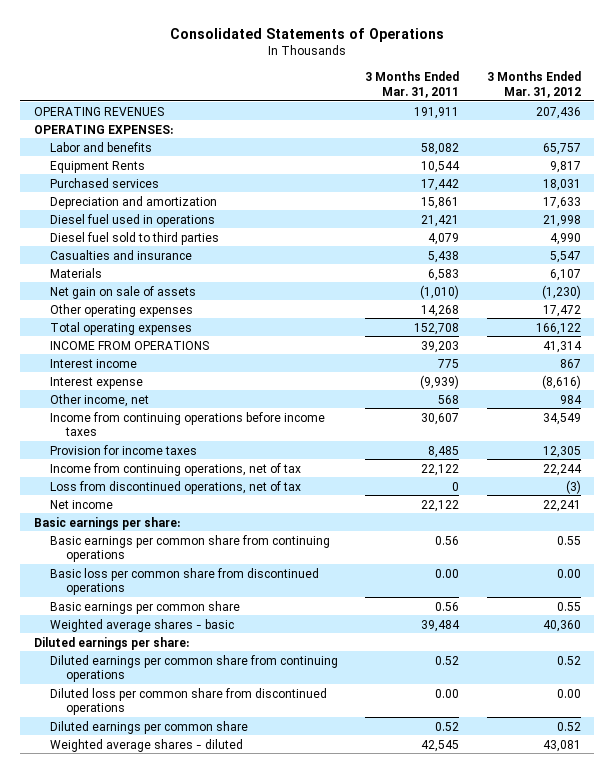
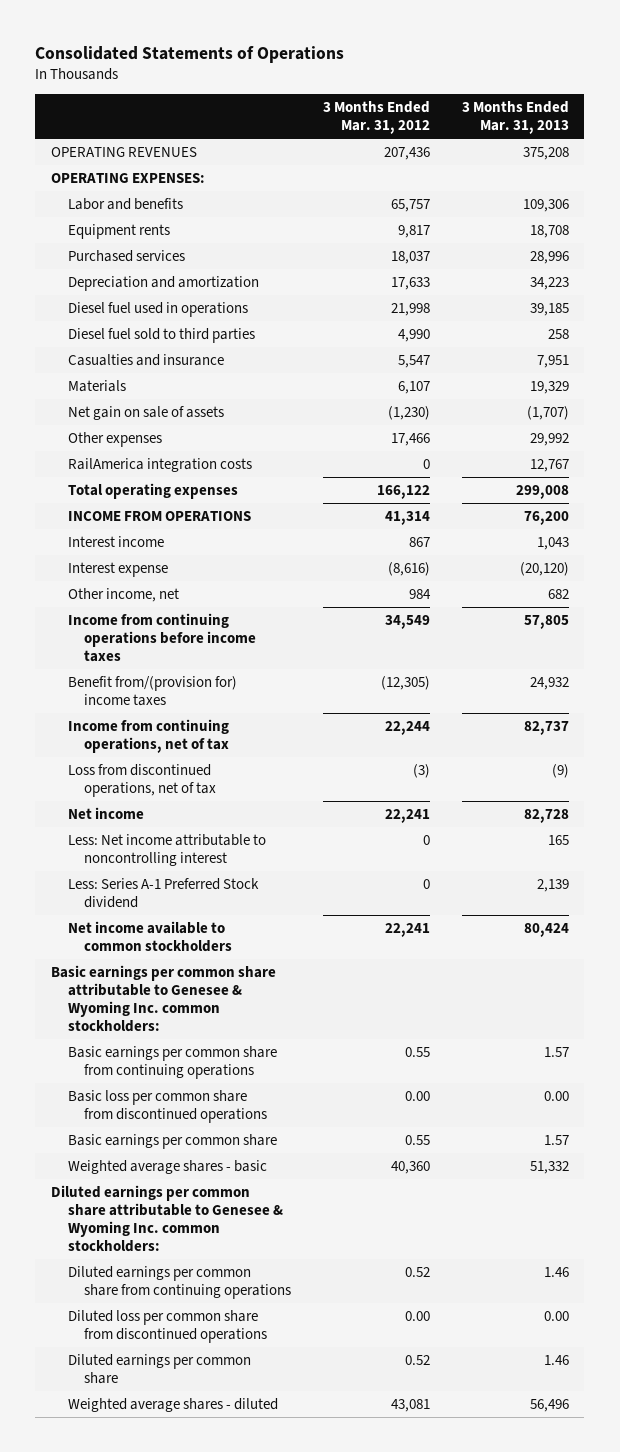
- | 3 Months Ended Mar. 31, 2011 | 3 Months Ended Mar. 31, 2012
+ | 3 Months Ended Mar. 31, 2012 | 3 Months Ended Mar. 31, 2013
- Equipment Rents | 10,544 | 9,817
- Purchased services | 17,442 | 18,031
+ Equipment rents | 9,817 | 18,708
+ Purchased services | 18,037 | 28,996
- Other operating expenses | 14,268 | 17,472
+ Other expenses | 17,466 | 29,992
+ RailAmerica integration costs | 0 | 12,767
- Provision for income taxes | 8,485 | 12,305
+ Benefit from/(provision for) income taxes | (12,305) | 24,932
- Basic earnings per share:
+ Less: Net income attributable to noncontrolling interest | 0 | 165
+ Less: Series A-1 Preferred Stock dividend | 0 | 2,139
+ Net income available to common stockholders | 22,241 | 80,424
+ Basic earnings per common share attributable to Genesee & Wyoming Inc. common stockholders:
- Diluted earnings per share:
+ Diluted earnings per common share attributable to Genesee & Wyoming Inc. common stockholders:

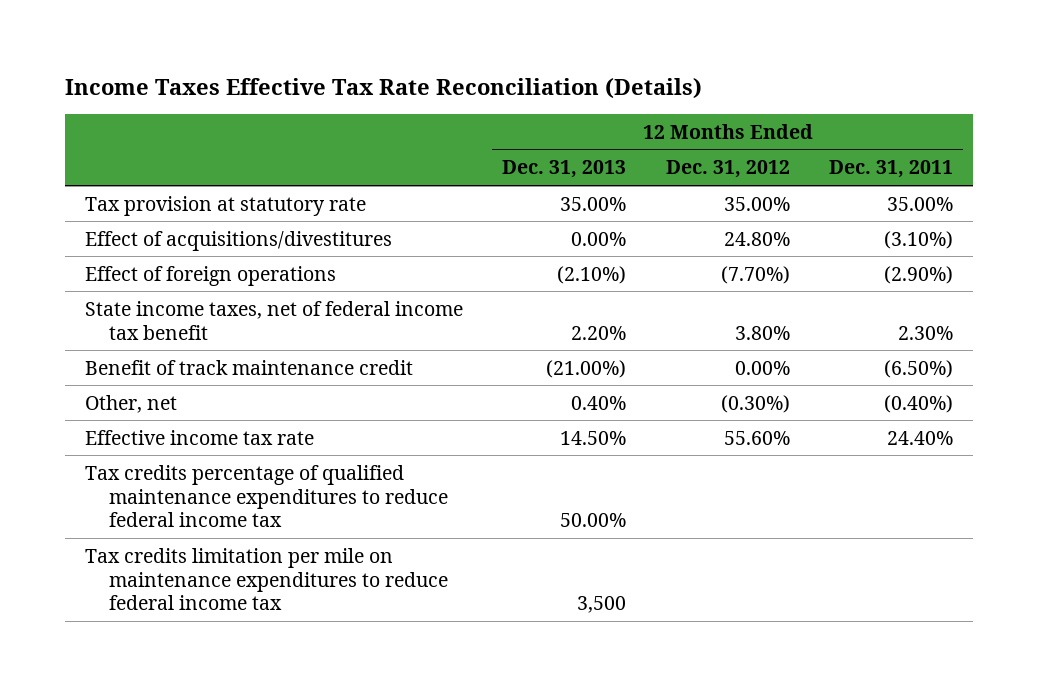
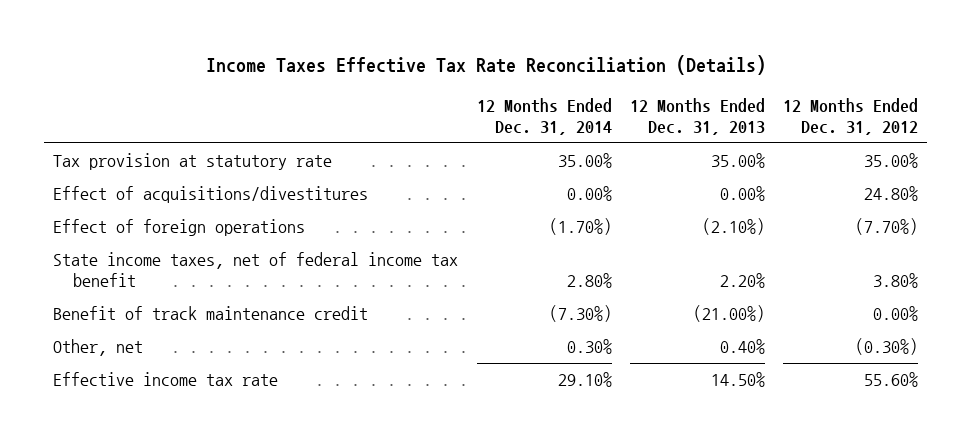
- | 12 Months Ended Dec. 31, 2013 | 12 Months Ended Dec. 31, 2012 | 12 Months Ended Dec. 31, 2011
+ | 12 Months Ended Dec. 31, 2014 | 12 Months Ended Dec. 31, 2013 | 12 Months Ended Dec. 31, 2012
- Tax credits percentage of qualified maintenance expenditures to reduce federal income tax | 50.00% | |
- Tax credits limitation per mile on maintenance expenditures to reduce federal income tax | 3,500 | |

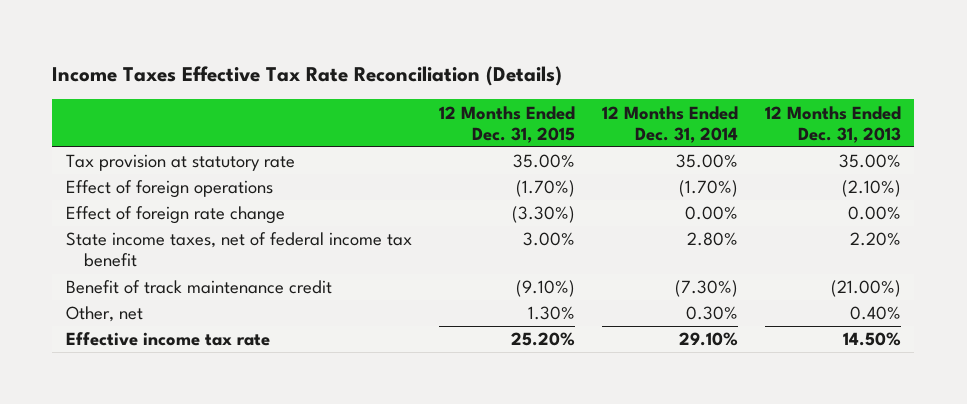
- | 12 Months Ended Dec. 31, 2014 | 12 Months Ended Dec. 31, 2013 | 12 Months Ended Dec. 31, 2012
+ | 12 Months Ended Dec. 31, 2015 | 12 Months Ended Dec. 31, 2014 | 12 Months Ended Dec. 31, 2013
- Effect of acquisitions/divestitures | 0.00% | 0.00% | 24.80%
+ Effect of foreign rate change | (3.30%) | 0.00% | 0.00%

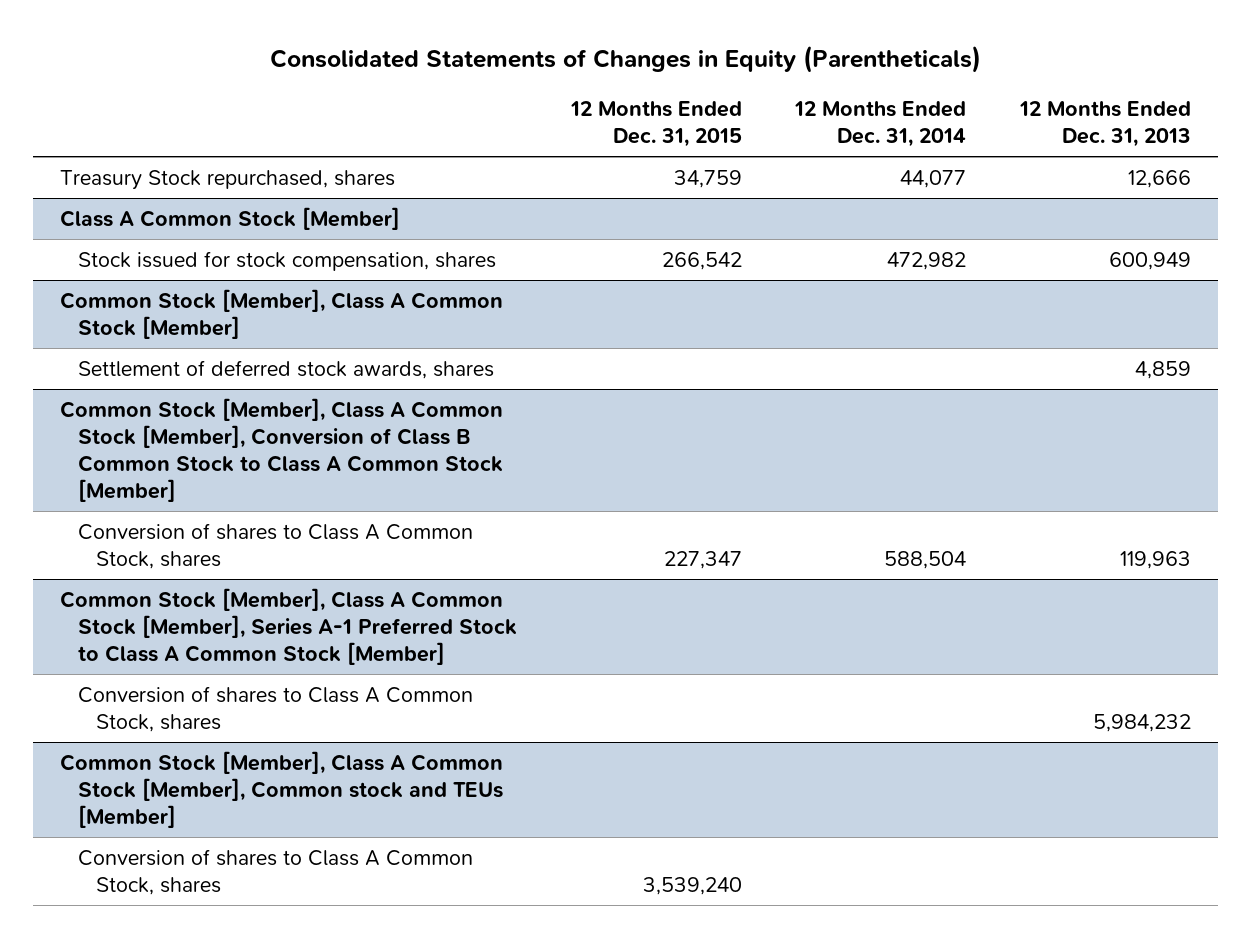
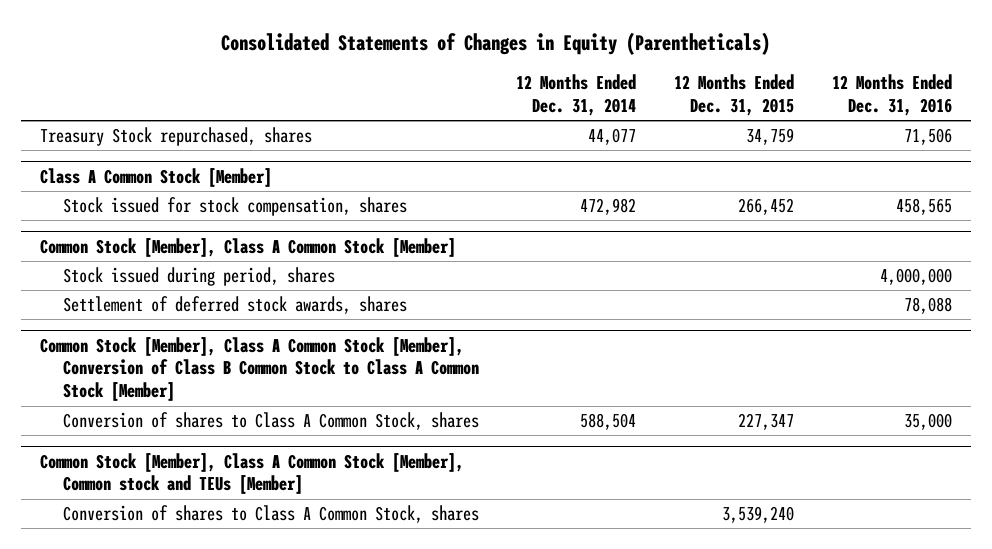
- | 12 Months Ended Dec. 31, 2015 | 12 Months Ended Dec. 31, 2014 | 12 Months Ended Dec. 31, 2013
+ | 12 Months Ended Dec. 31, 2014 | 12 Months Ended Dec. 31, 2015 | 12 Months Ended Dec. 31, 2016
@ Class A Common Stock [Member]
- Stock issued for stock compensation, shares | 266,542 | 472,982 | 600,949
+ Stock issued for stock compensation, shares | 472,982 | 266,452 | 458,565
@ Common Stock [Member], Class A Common Stock [Member]
+ Stock issued during period, shares | | | 4,000,000
- Common Stock [Member], Class A Common Stock [Member], Series A-1 Preferred Stock to Class A Common Stock [Member]
- Conversion of shares to Class A Common Stock, shares | | | 5,984,232

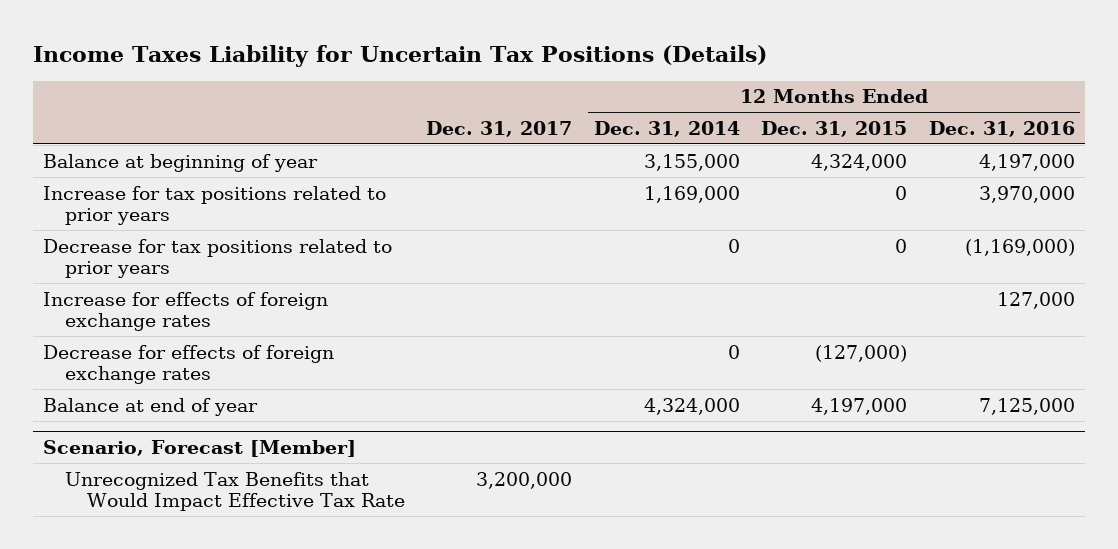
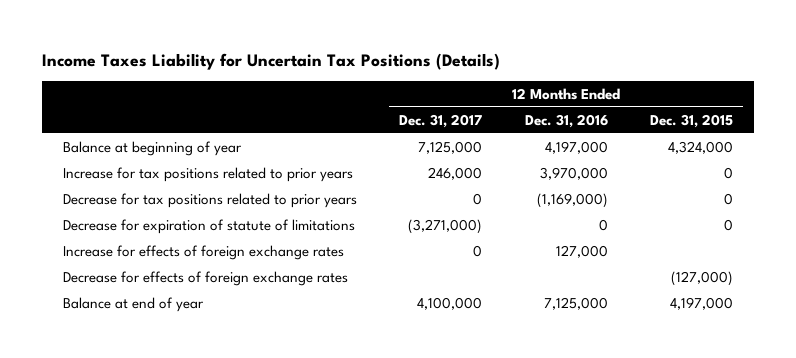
- | Dec. 31, 2017 | 12 Months Ended Dec. 31, 2014 | 12 Months Ended Dec. 31, 2015 | 12 Months Ended Dec. 31, 2016
+ | 12 Months Ended Dec. 31, 2017 | 12 Months Ended Dec. 31, 2016 | 12 Months Ended Dec. 31, 2015
+ Decrease for expiration of statute of limitations | (3,271,000) | 0 | 0
- Scenario, Forecast [Member]
- Unrecognized Tax Benefits that Would Impact Effective Tax Rate | 3,200,000 | | |

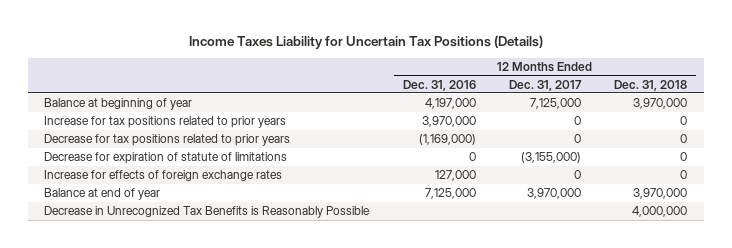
- | 12 Months Ended Dec. 31, 2017 | 12 Months Ended Dec. 31, 2016 | 12 Months Ended Dec. 31, 2015
+ | 12 Months Ended Dec. 31, 2016 | 12 Months Ended Dec. 31, 2017 | 12 Months Ended Dec. 31, 2018
- Increase for tax positions related to prior years | 246,000 | 3,970,000 | 0
+ Increase for tax positions related to prior years | 3,970,000 | 0 | 0
- Decrease for expiration of statute of limitations | (3,271,000) | 0 | 0
+ Decrease for expiration of statute of limitations | 0 | (3,155,000) | 0
- Decrease for effects of foreign exchange rates | | | (127,000)
- Balance at end of year | 4,100,000 | 7,125,000 | 4,197,000
+ Balance at end of year | 7,125,000 | 3,970,000 | 3,970,000
+ Decrease in Unrecognized Tax Benefits is Reasonably Possible | | | 4,000,000

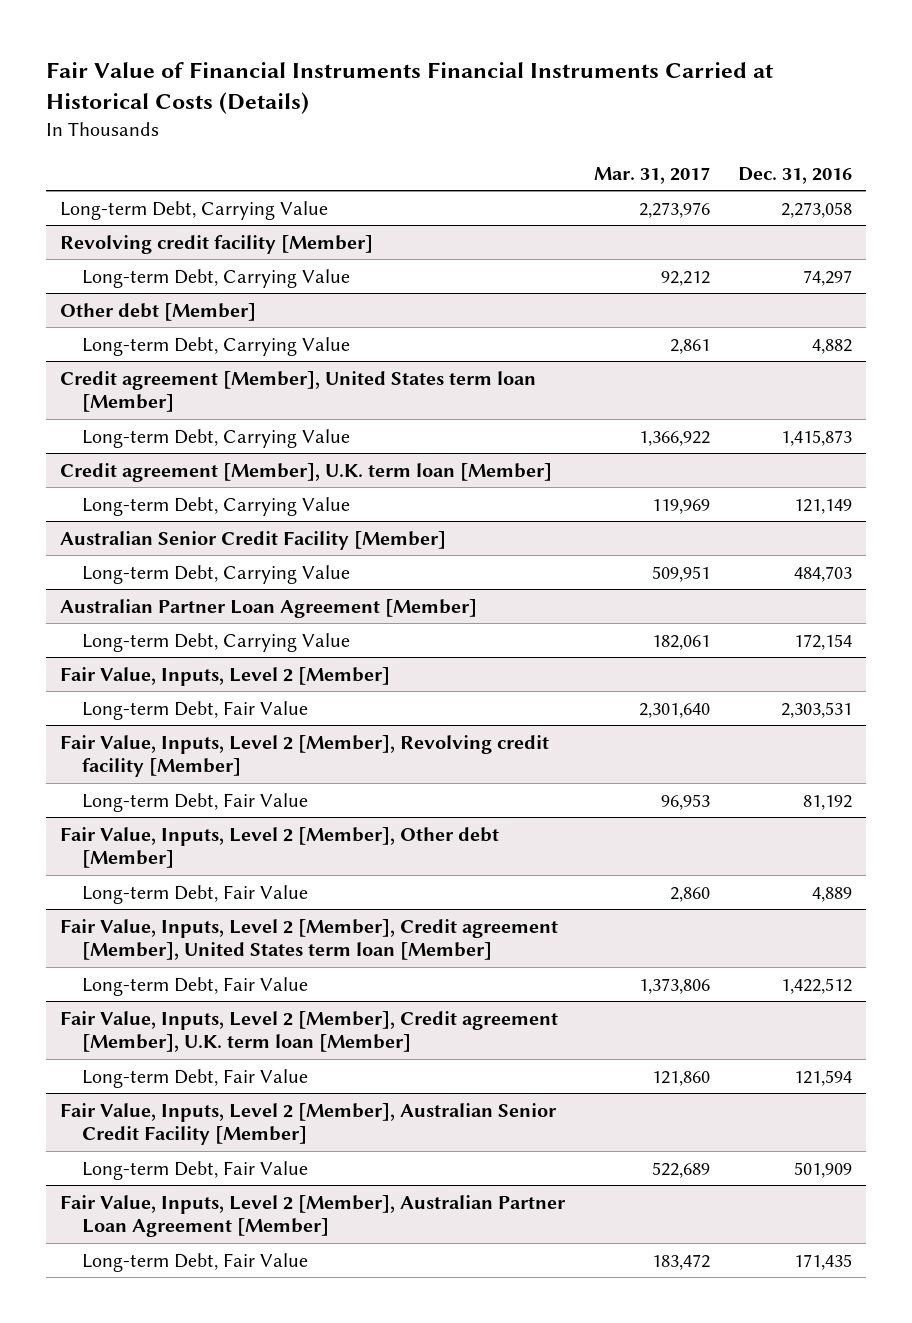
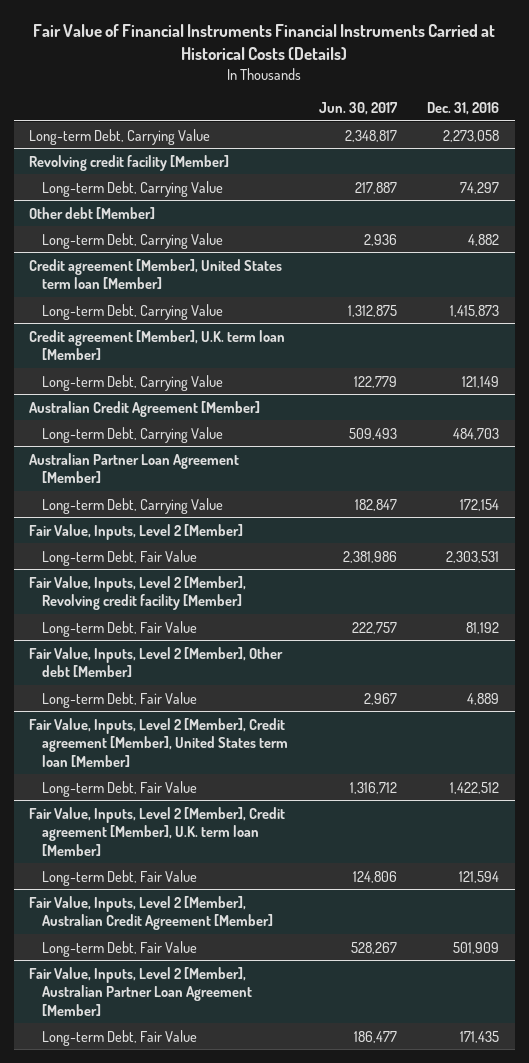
- | Mar. 31, 2017 | Dec. 31, 2016
+ | Jun. 30, 2017 | Dec. 31, 2016
- Australian Senior Credit Facility [Member]
+ Australian Credit Agreement [Member]
- Fair Value, Inputs, Level 2 [Member], Australian Senior Credit Facility [Member]
+ Fair Value, Inputs, Level 2 [Member], Australian Credit Agreement [Member]

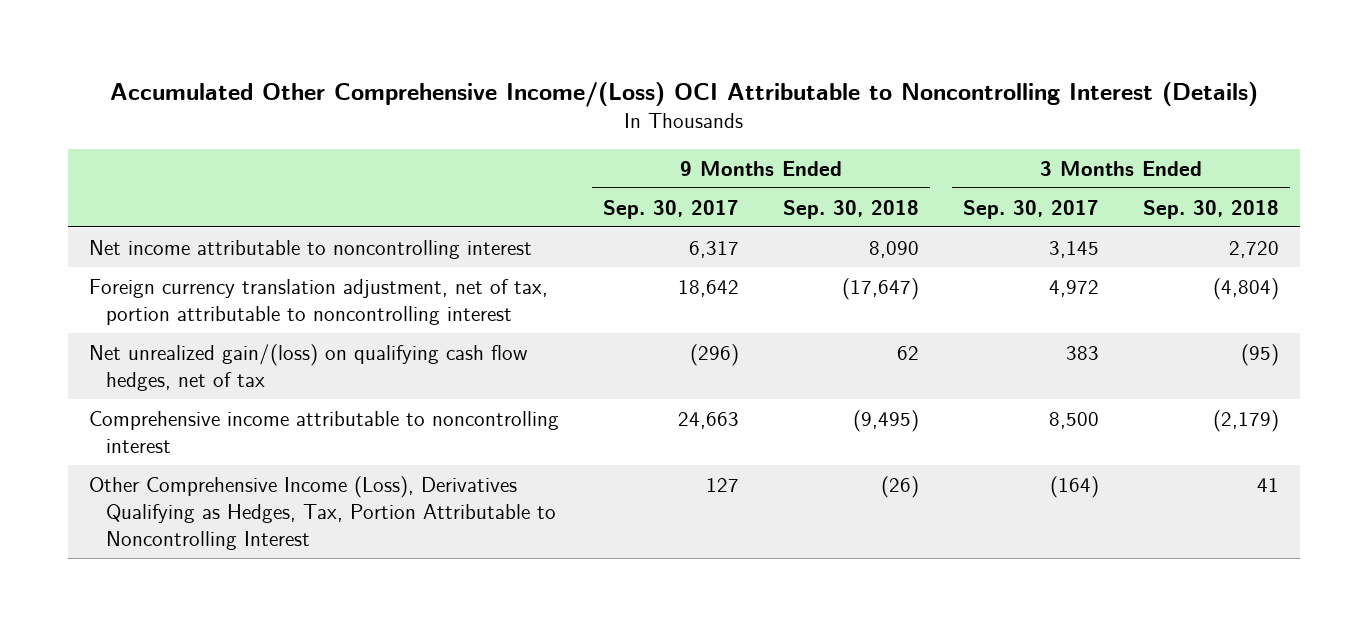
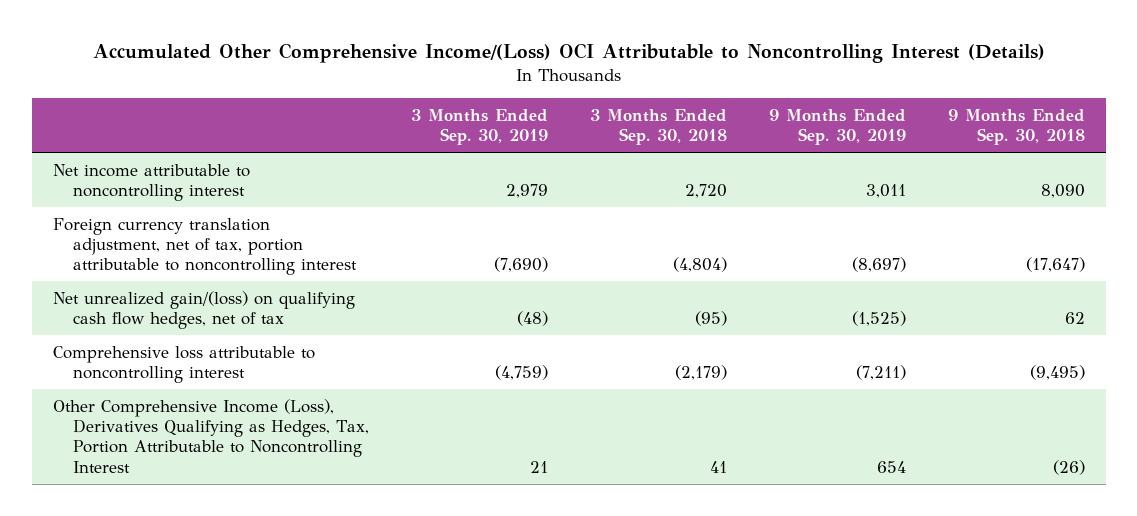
- | 9 Months Ended Sep. 30, 2017 | 9 Months Ended Sep. 30, 2018 | 3 Months Ended Sep. 30, 2017 | 3 Months Ended Sep. 30, 2018
+ | 3 Months Ended Sep. 30, 2019 | 3 Months Ended Sep. 30, 2018 | 9 Months Ended Sep. 30, 2019 | 9 Months Ended Sep. 30, 2018
- Comprehensive income attributable to noncontrolling interest | 24,663 | (9,495) | 8,500 | (2,179)
+ Comprehensive loss attributable to noncontrolling interest | (4,759) | (2,179) | (7,211) | (9,495)

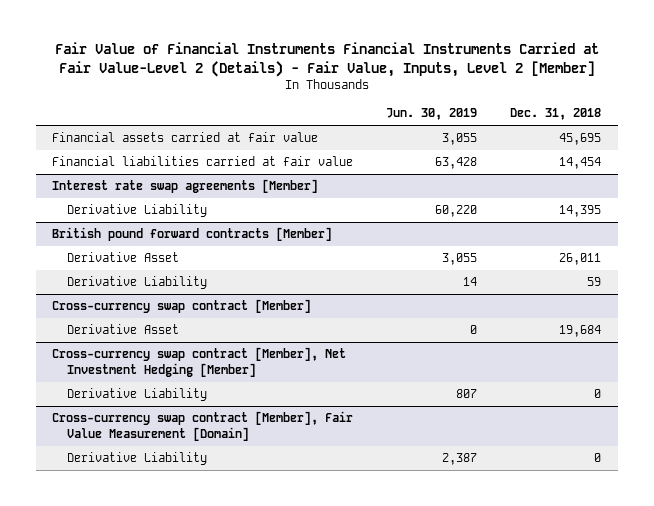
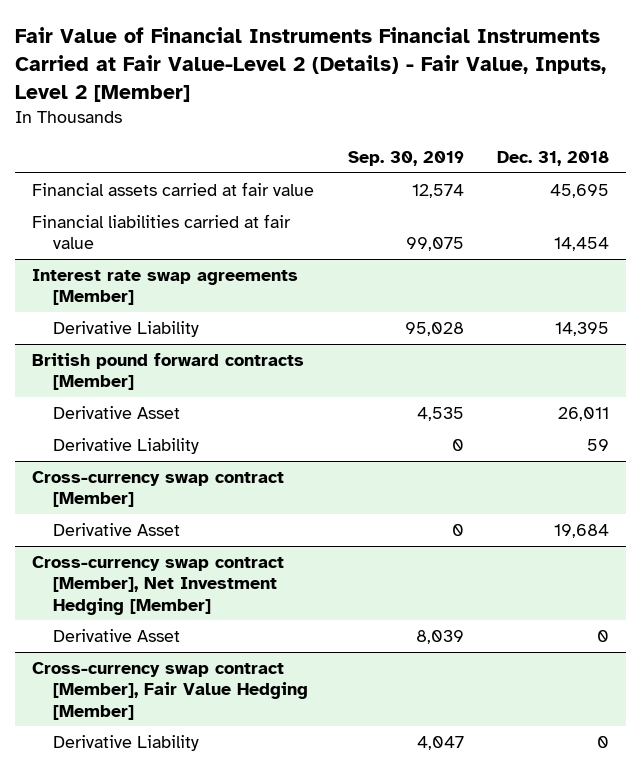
- | Jun. 30, 2019 | Dec. 31, 2018
+ | Sep. 30, 2019 | Dec. 31, 2018
@ Cross-currency swap contract [Member], Net Investment Hedging [Member]
- Derivative Liability | 807 | 0
- Cross-currency swap contract [Member], Fair Value Measurement [Domain]
@ Cross-currency swap contract [Member], Net Investment Hedging [Member]
+ Derivative Asset | 8,039 | 0
+ Cross-currency swap contract [Member], Fair Value Hedging [Member]

